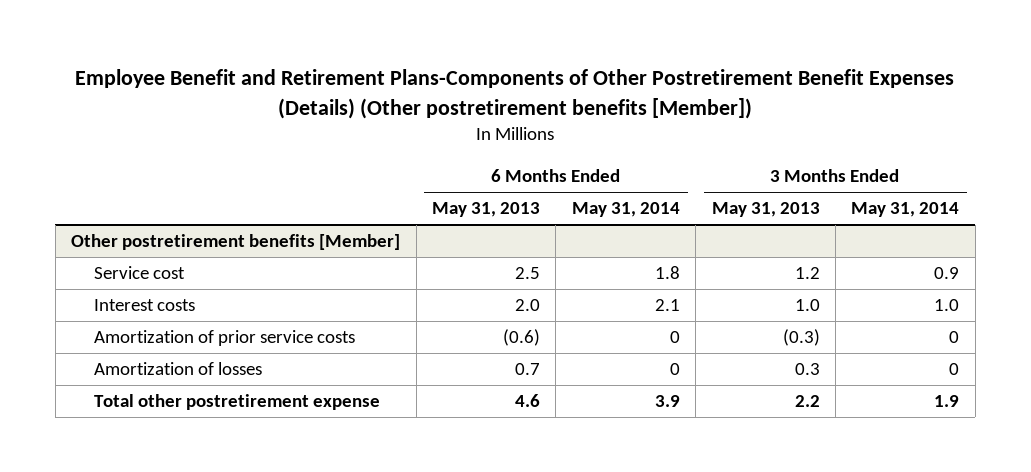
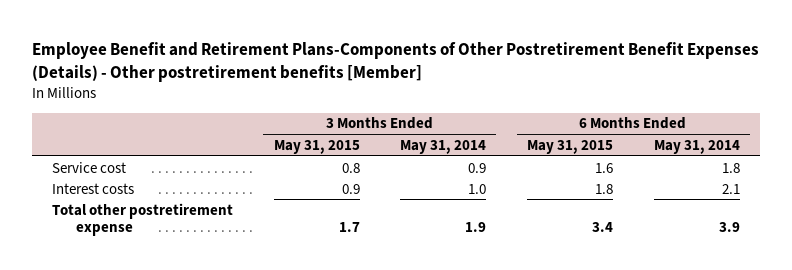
- Employee Benefit and Retirement Plans-Components of Other Postretirement Benefit Expenses (Details) (Other postretirement benefits [Member])
+ Employee Benefit and Retirement Plans-Components of Other Postretirement Benefit Expenses (Details) - Other postretirement benefits [Member]
- | 6 Months Ended May 31, 2013 | 6 Months Ended May 31, 2014 | 3 Months Ended May 31, 2013 | 3 Months Ended May 31, 2014
+ | 3 Months Ended May 31, 2015 | 3 Months Ended May 31, 2014 | 6 Months Ended May 31, 2015 | 6 Months Ended May 31, 2014
- Other postretirement benefits [Member]
- Amortization of prior service costs | (0.6) | 0 | (0.3) | 0
- Amortization of losses | 0.7 | 0 | 0.3 | 0

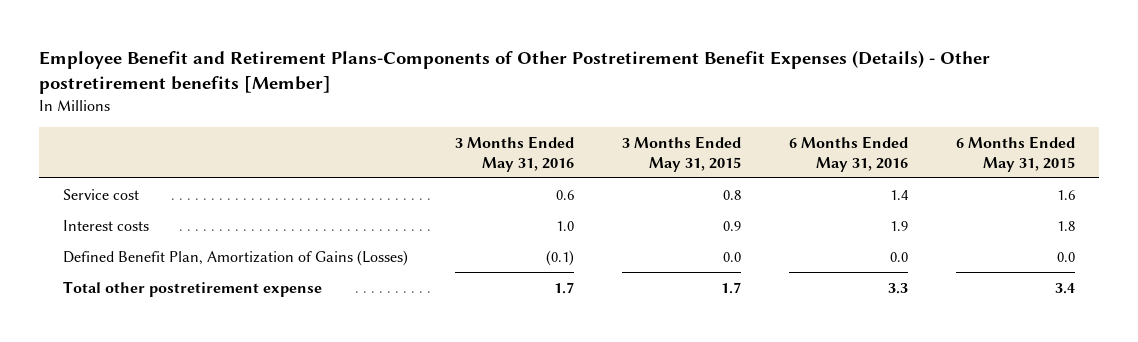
- | 3 Months Ended May 31, 2015 | 3 Months Ended May 31, 2014 | 6 Months Ended May 31, 2015 | 6 Months Ended May 31, 2014
+ | 3 Months Ended May 31, 2016 | 3 Months Ended May 31, 2015 | 6 Months Ended May 31, 2016 | 6 Months Ended May 31, 2015
+ Defined Benefit Plan, Amortization of Gains (Losses) | (0.1) | 0.0 | 0.0 | 0.0

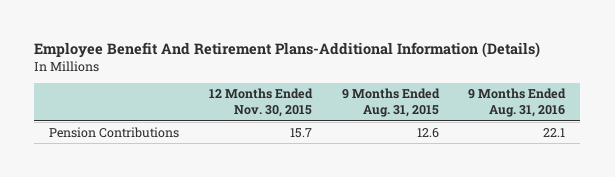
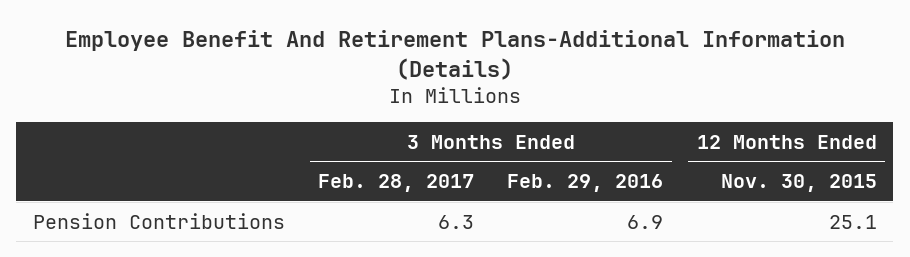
- | 12 Months Ended Nov. 30, 2015 | 9 Months Ended Aug. 31, 2015 | 9 Months Ended Aug. 31, 2016
+ | 3 Months Ended Feb. 28, 2017 | 3 Months Ended Feb. 29, 2016 | 12 Months Ended Nov. 30, 2015
- Pension Contributions | 15.7 | 12.6 | 22.1
+ Pension Contributions | 6.3 | 6.9 | 25.1

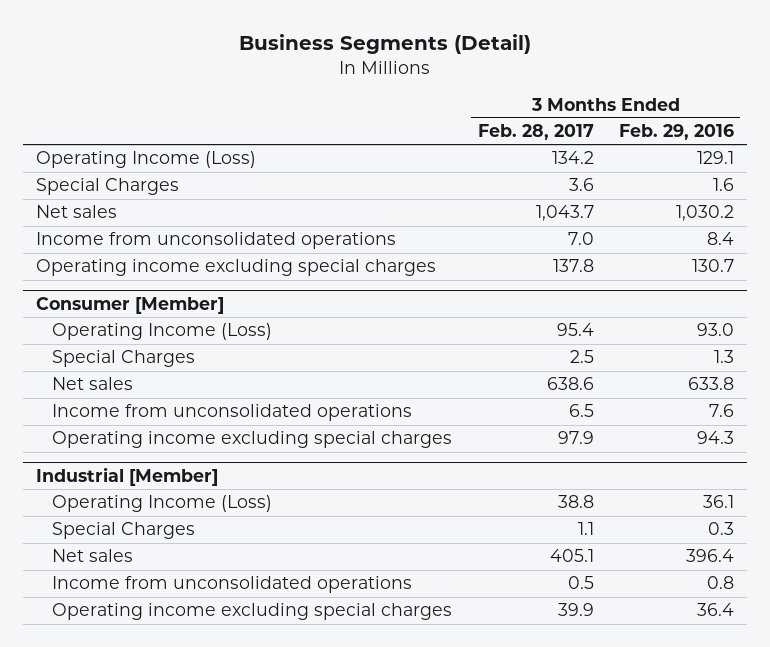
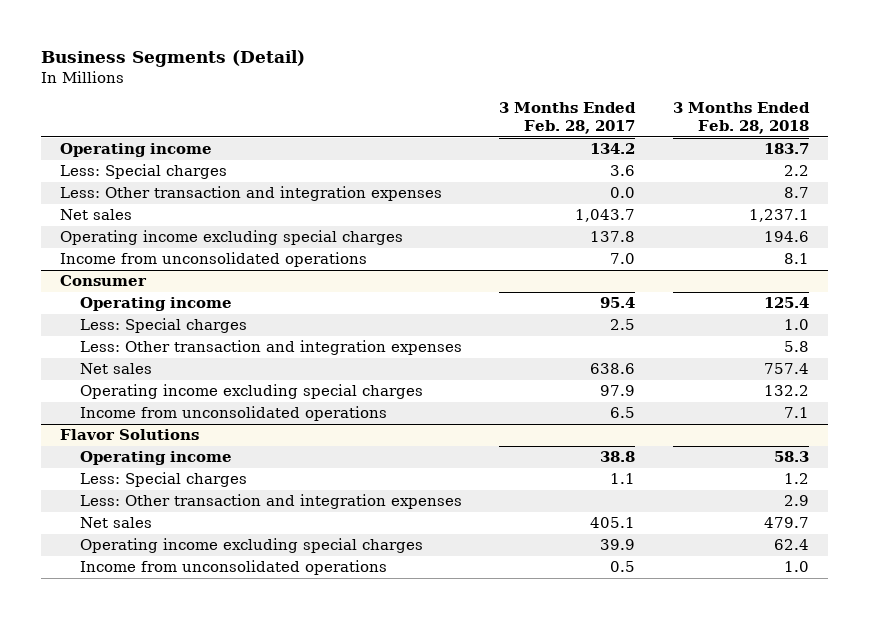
- | 3 Months Ended Feb. 28, 2017 | 3 Months Ended Feb. 29, 2016
+ | 3 Months Ended Feb. 28, 2017 | 3 Months Ended Feb. 28, 2018
- Operating Income (Loss) | 134.2 | 129.1
- Special Charges | 3.6 | 1.6
+ Operating income | 134.2 | 183.7
+ Less: Special charges | 3.6 | 2.2
+ Less: Other transaction and integration expenses | 0.0 | 8.7
- Consumer [Member]
- Operating Income (Loss) | 95.4 | 93.0
- Special Charges | 2.5 | 1.3
moved down: Income from unconsolidated operations | 7.0 | 8.1
+ Consumer
+ Operating income | 95.4 | 125.4
+ Less: Special charges | 2.5 | 1.0
+ Less: Other transaction and integration expenses | | 5.8
- Income from unconsolidated operations | 6.5 | 7.6
- Industrial [Member]
- Operating Income (Loss) | 38.8 | 36.1
- Special Charges | 1.1 | 0.3
+ Income from unconsolidated operations | 6.5 | 7.1
+ Flavor Solutions
+ Operating income | 38.8 | 58.3
+ Less: Special charges | 1.1 | 1.2
+ Less: Other transaction and integration expenses | | 2.9
- Income from unconsolidated operations | 0.5 | 0.8
+ Income from unconsolidated operations | 0.5 | 1.0

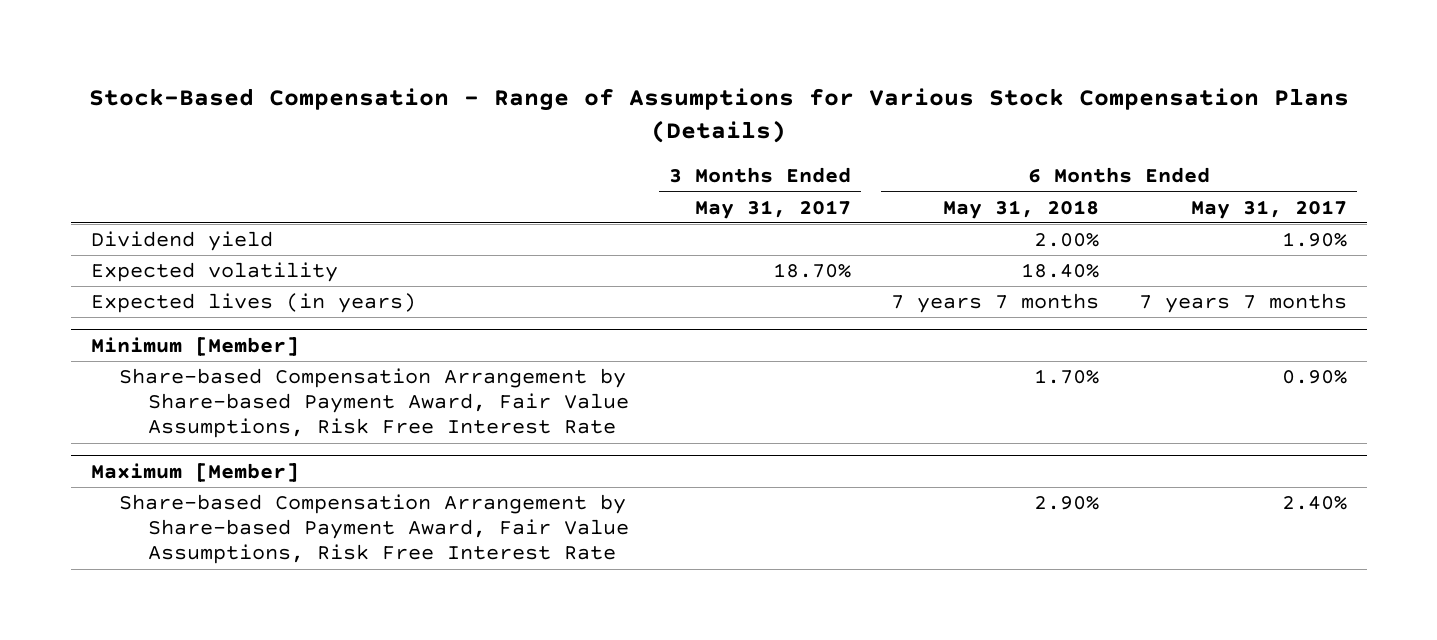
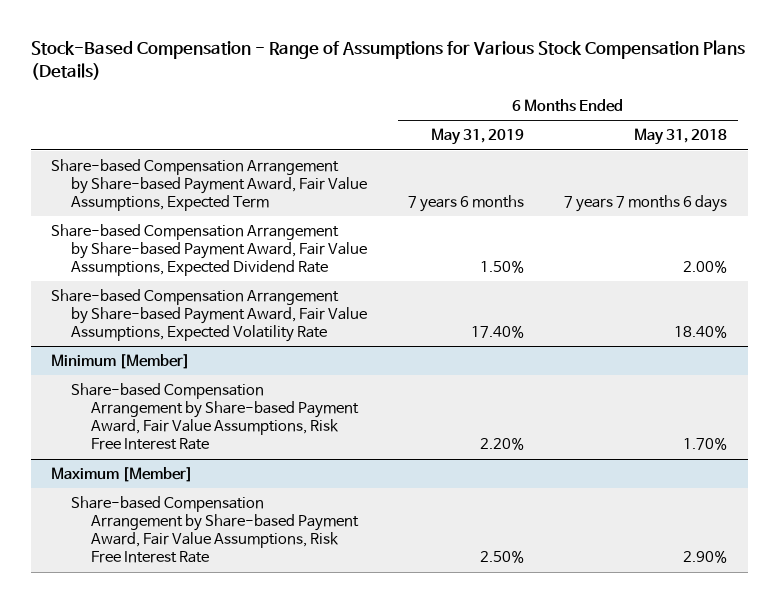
- | 3 Months Ended May 31, 2017 | 6 Months Ended May 31, 2018 | 6 Months Ended May 31, 2017
+ | 6 Months Ended May 31, 2019 | 6 Months Ended May 31, 2018
- Dividend yield | | 2.00% | 1.90%
- Expected volatility | 18.70% | 18.40% |
- Expected lives (in years) | | 7 years 7 months | 7 years 7 months
+ Share-based Compensation Arrangement by Share-based Payment Award, Fair Value Assumptions, Expected Term | 7 years 6 months | 7 years 7 months 6 days
+ Share-based Compensation Arrangement by Share-based Payment Award, Fair Value Assumptions, Expected Dividend Rate | 1.50% | 2.00%
+ Share-based Compensation Arrangement by Share-based Payment Award, Fair Value Assumptions, Expected Volatility Rate | 17.40% | 18.40%

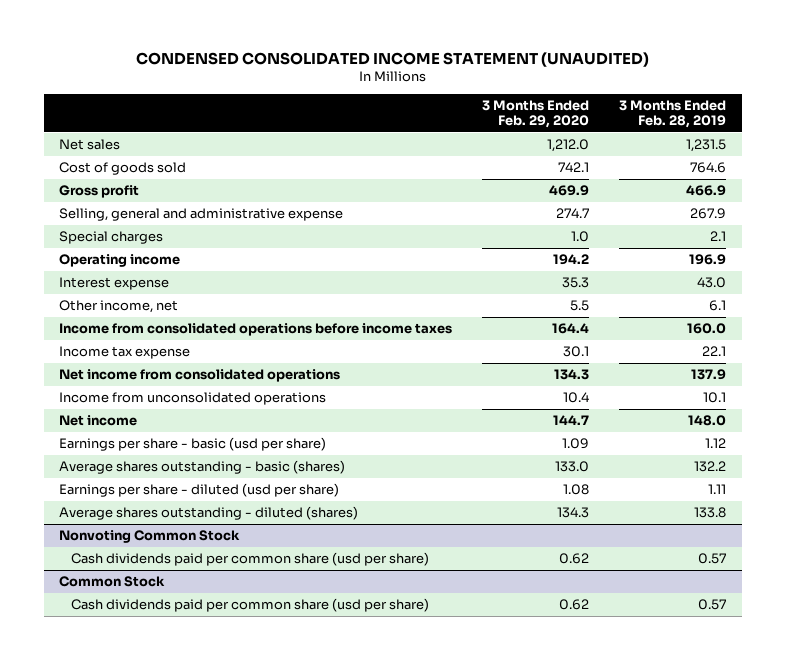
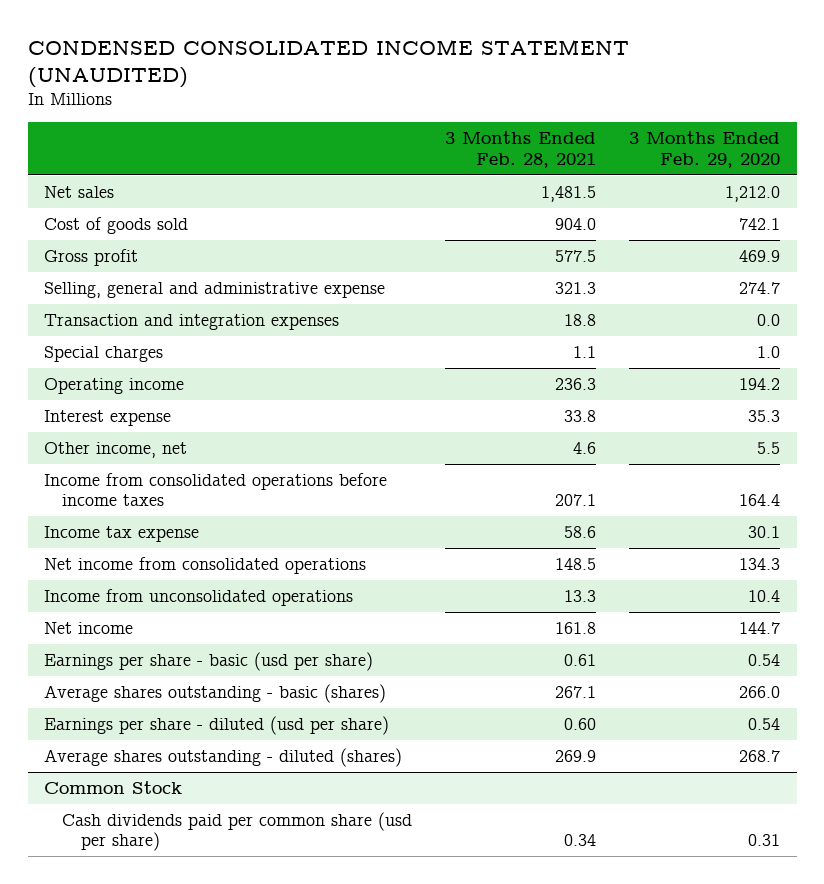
- | 3 Months Ended Feb. 29, 2020 | 3 Months Ended Feb. 28, 2019
+ | 3 Months Ended Feb. 28, 2021 | 3 Months Ended Feb. 29, 2020
+ Transaction and integration expenses | 18.8 | 0.0
- Earnings per share - basic (usd per share) | 1.09 | 1.12
- Average shares outstanding - basic (shares) | 133.0 | 132.2
- Earnings per share - diluted (usd per share) | 1.08 | 1.11
- Average shares outstanding - diluted (shares) | 134.3 | 133.8
- Nonvoting Common Stock
- Cash dividends paid per common share (usd per share) | 0.62 | 0.57
+ Earnings per share - basic (usd per share) | 0.61 | 0.54
+ Average shares outstanding - basic (shares) | 267.1 | 266.0
+ Earnings per share - diluted (usd per share) | 0.60 | 0.54
+ Average shares outstanding - diluted (shares) | 269.9 | 268.7
@ Common Stock
- Cash dividends paid per common share (usd per share) | 0.62 | 0.57
+ Cash dividends paid per common share (usd per share) | 0.34 | 0.31

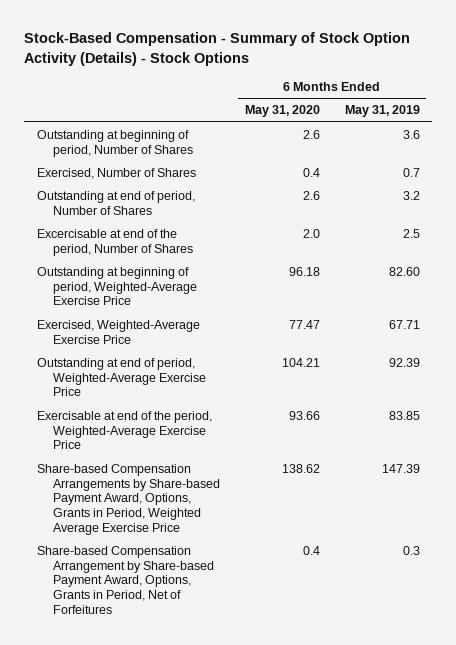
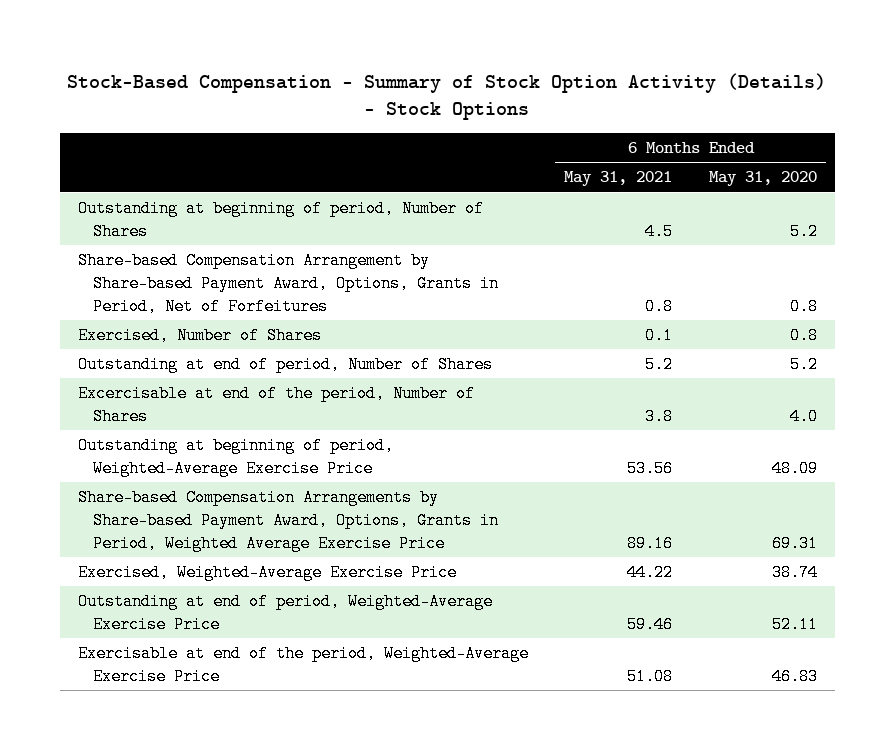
- | 6 Months Ended May 31, 2020 | 6 Months Ended May 31, 2019
+ | 6 Months Ended May 31, 2021 | 6 Months Ended May 31, 2020
- Outstanding at beginning of period, Number of Shares | 2.6 | 3.6
- Exercised, Number of Shares | 0.4 | 0.7
- Outstanding at end of period, Number of Shares | 2.6 | 3.2
- Excercisable at end of the period, Number of Shares | 2.0 | 2.5
- Outstanding at beginning of period, Weighted-Average Exercise Price | 96.18 | 82.60
- Exercised, Weighted-Average Exercise Price | 77.47 | 67.71
- Outstanding at end of period, Weighted-Average Exercise Price | 104.21 | 92.39
- Exercisable at end of the period, Weighted-Average Exercise Price | 93.66 | 83.85
- Share-based Compensation Arrangements by Share-based Payment Award, Options, Grants in Period, Weighted Average Exercise Price | 138.62 | 147.39
- Share-based Compensation Arrangement by Share-based Payment Award, Options, Grants in Period, Net of Forfeitures | 0.4 | 0.3
+ Outstanding at beginning of period, Number of Shares | 4.5 | 5.2
+ Share-based Compensation Arrangement by Share-based Payment Award, Options, Grants in Period, Net of Forfeitures | 0.8 | 0.8
+ Exercised, Number of Shares | 0.1 | 0.8
+ Outstanding at end of period, Number of Shares | 5.2 | 5.2
+ Excercisable at end of the period, Number of Shares | 3.8 | 4.0
+ Outstanding at beginning of period, Weighted-Average Exercise Price | 53.56 | 48.09
+ Share-based Compensation Arrangements by Share-based Payment Award, Options, Grants in Period, Weighted Average Exercise Price | 89.16 | 69.31
+ Exercised, Weighted-Average Exercise Price | 44.22 | 38.74
+ Outstanding at end of period, Weighted-Average Exercise Price | 59.46 | 52.11
+ Exercisable at end of the period, Weighted-Average Exercise Price | 51.08 | 46.83

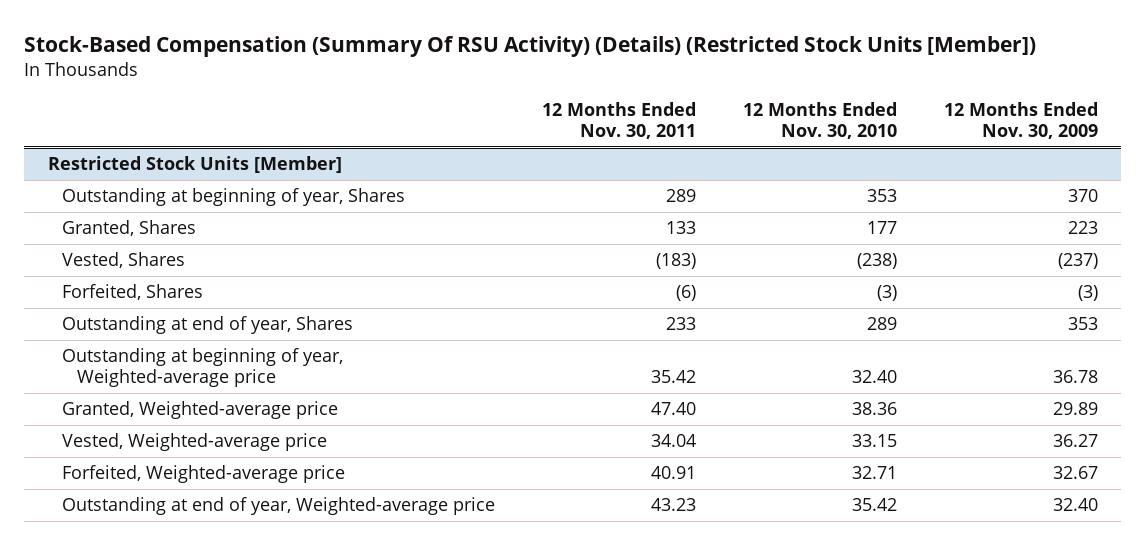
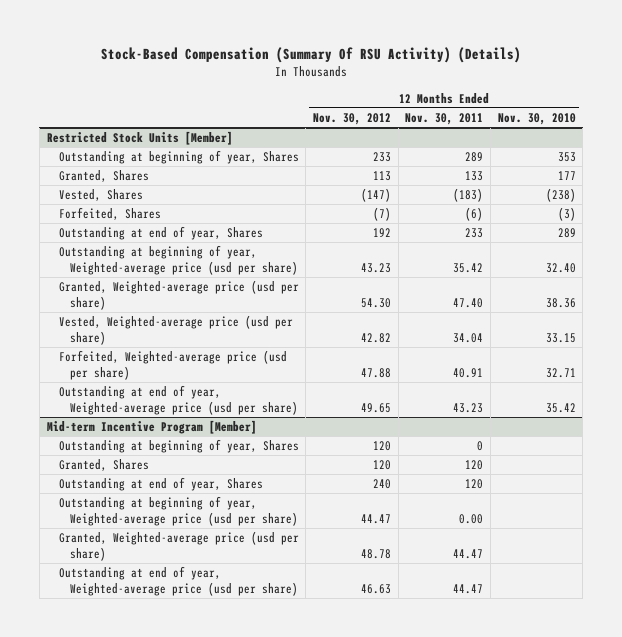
- Stock-Based Compensation (Summary Of RSU Activity) (Details) (Restricted Stock Units [Member])
+ Stock-Based Compensation (Summary Of RSU Activity) (Details)
- | 12 Months Ended Nov. 30, 2011 | 12 Months Ended Nov. 30, 2010 | 12 Months Ended Nov. 30, 2009
+ | 12 Months Ended Nov. 30, 2012 | 12 Months Ended Nov. 30, 2011 | 12 Months Ended Nov. 30, 2010
@ Restricted Stock Units [Member]
- Outstanding at beginning of year, Weighted-average price | 35.42 | 32.40 | 36.78
- Granted, Weighted-average price | 47.40 | 38.36 | 29.89
- Vested, Weighted-average price | 34.04 | 33.15 | 36.27
- Forfeited, Weighted-average price | 40.91 | 32.71 | 32.67
- Outstanding at end of year, Weighted-average price | 43.23 | 35.42 | 32.40
+ Outstanding at beginning of year, Weighted-average price (usd per share) | 43.23 | 35.42 | 32.40
+ Granted, Weighted-average price (usd per share) | 54.30 | 47.40 | 38.36
+ Vested, Weighted-average price (usd per share) | 42.82 | 34.04 | 33.15
+ Forfeited, Weighted-average price (usd per share) | 47.88 | 40.91 | 32.71
+ Outstanding at end of year, Weighted-average price (usd per share) | 49.65 | 43.23 | 35.42
+ Mid-term Incentive Program [Member]
+ Outstanding at beginning of year, Shares | 120 | 0 |
+ Granted, Shares | 120 | 120 |
+ Outstanding at end of year, Shares | 240 | 120 |
+ Outstanding at beginning of year, Weighted-average price (usd per share) | 44.47 | 0.00 |
+ Granted, Weighted-average price (usd per share) | 48.78 | 44.47 |
+ Outstanding at end of year, Weighted-average price (usd per share) | 46.63 | 44.47 |

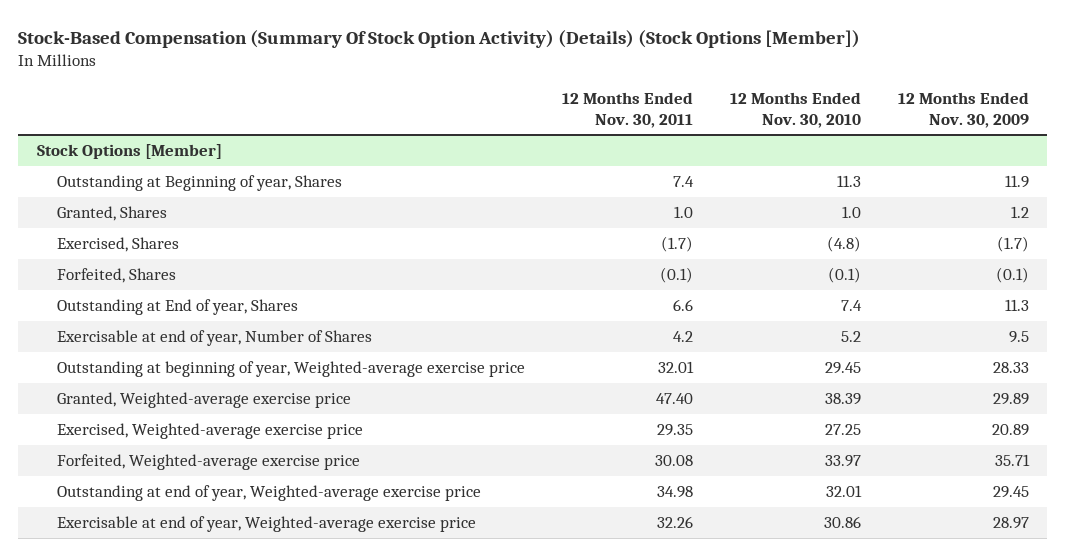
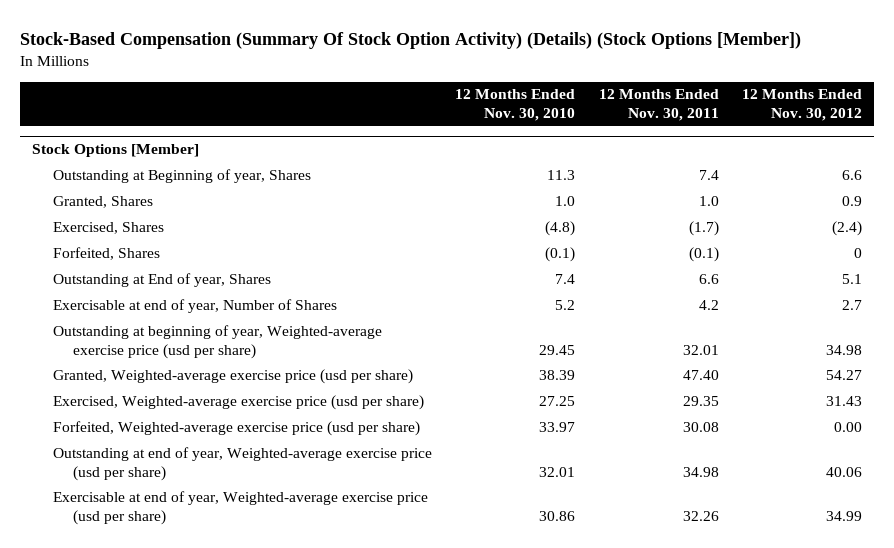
- | 12 Months Ended Nov. 30, 2011 | 12 Months Ended Nov. 30, 2010 | 12 Months Ended Nov. 30, 2009
+ | 12 Months Ended Nov. 30, 2010 | 12 Months Ended Nov. 30, 2011 | 12 Months Ended Nov. 30, 2012
@ Stock Options [Member]
- Outstanding at beginning of year, Weighted-average exercise price | 32.01 | 29.45 | 28.33
- Granted, Weighted-average exercise price | 47.40 | 38.39 | 29.89
- Exercised, Weighted-average exercise price | 29.35 | 27.25 | 20.89
- Forfeited, Weighted-average exercise price | 30.08 | 33.97 | 35.71
- Outstanding at end of year, Weighted-average exercise price | 34.98 | 32.01 | 29.45
- Exercisable at end of year, Weighted-average exercise price | 32.26 | 30.86 | 28.97
+ Outstanding at beginning of year, Weighted-average exercise price (usd per share) | 29.45 | 32.01 | 34.98
+ Granted, Weighted-average exercise price (usd per share) | 38.39 | 47.40 | 54.27
+ Exercised, Weighted-average exercise price (usd per share) | 27.25 | 29.35 | 31.43
+ Forfeited, Weighted-average exercise price (usd per share) | 33.97 | 30.08 | 0.00
+ Outstanding at end of year, Weighted-average exercise price (usd per share) | 32.01 | 34.98 | 40.06
+ Exercisable at end of year, Weighted-average exercise price (usd per share) | 30.86 | 32.26 | 34.99

